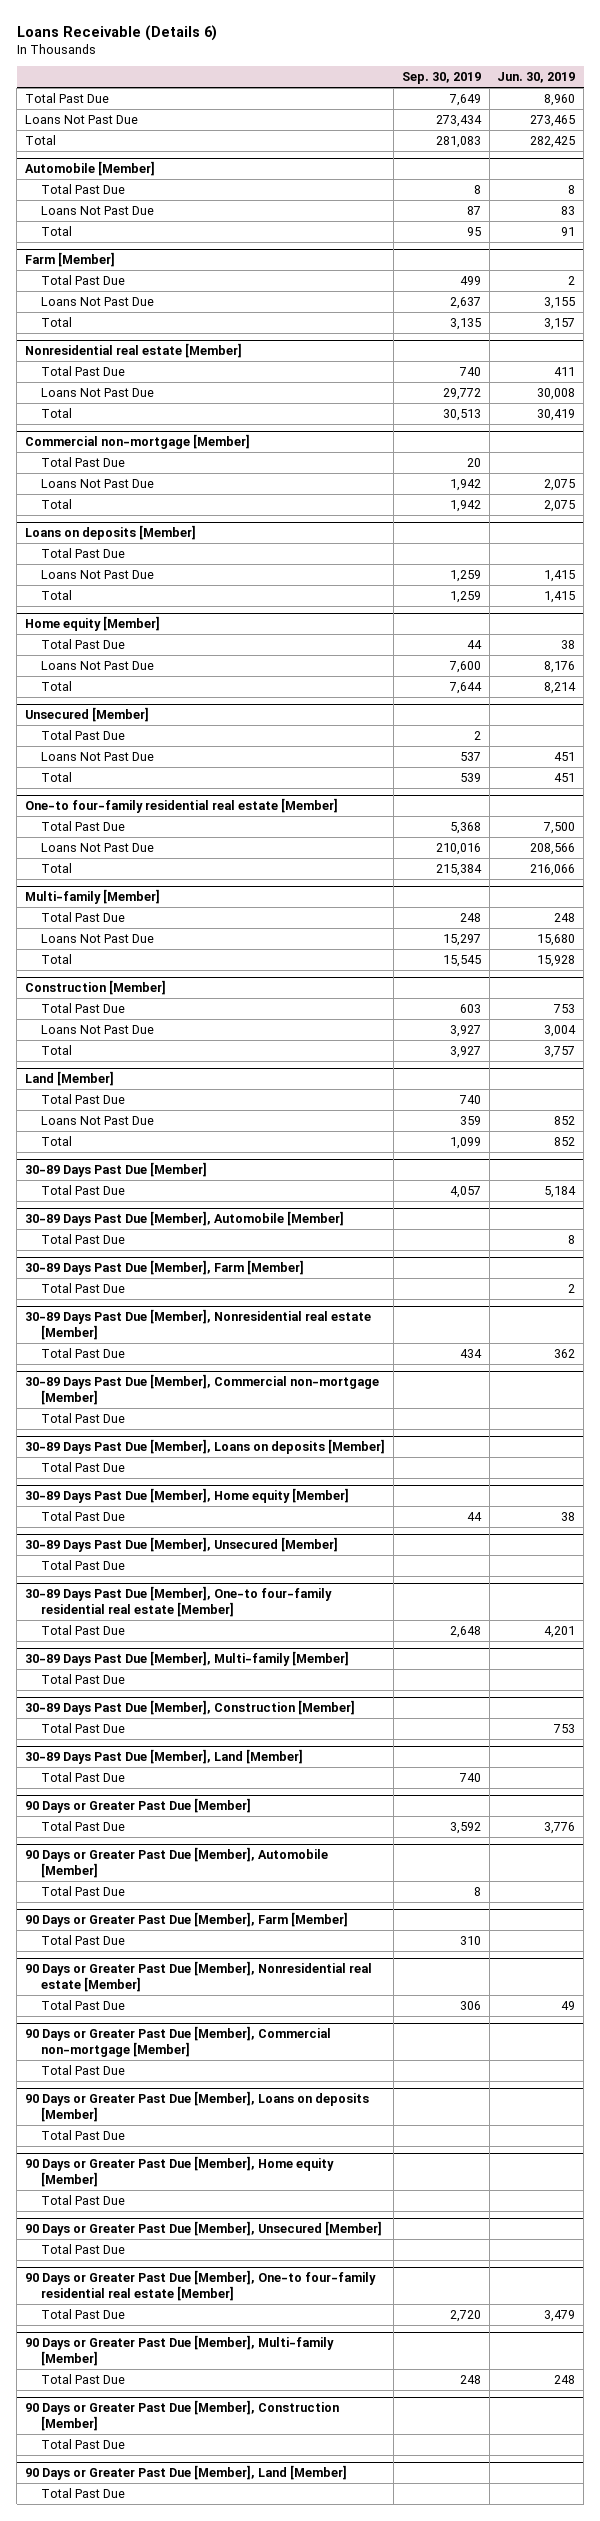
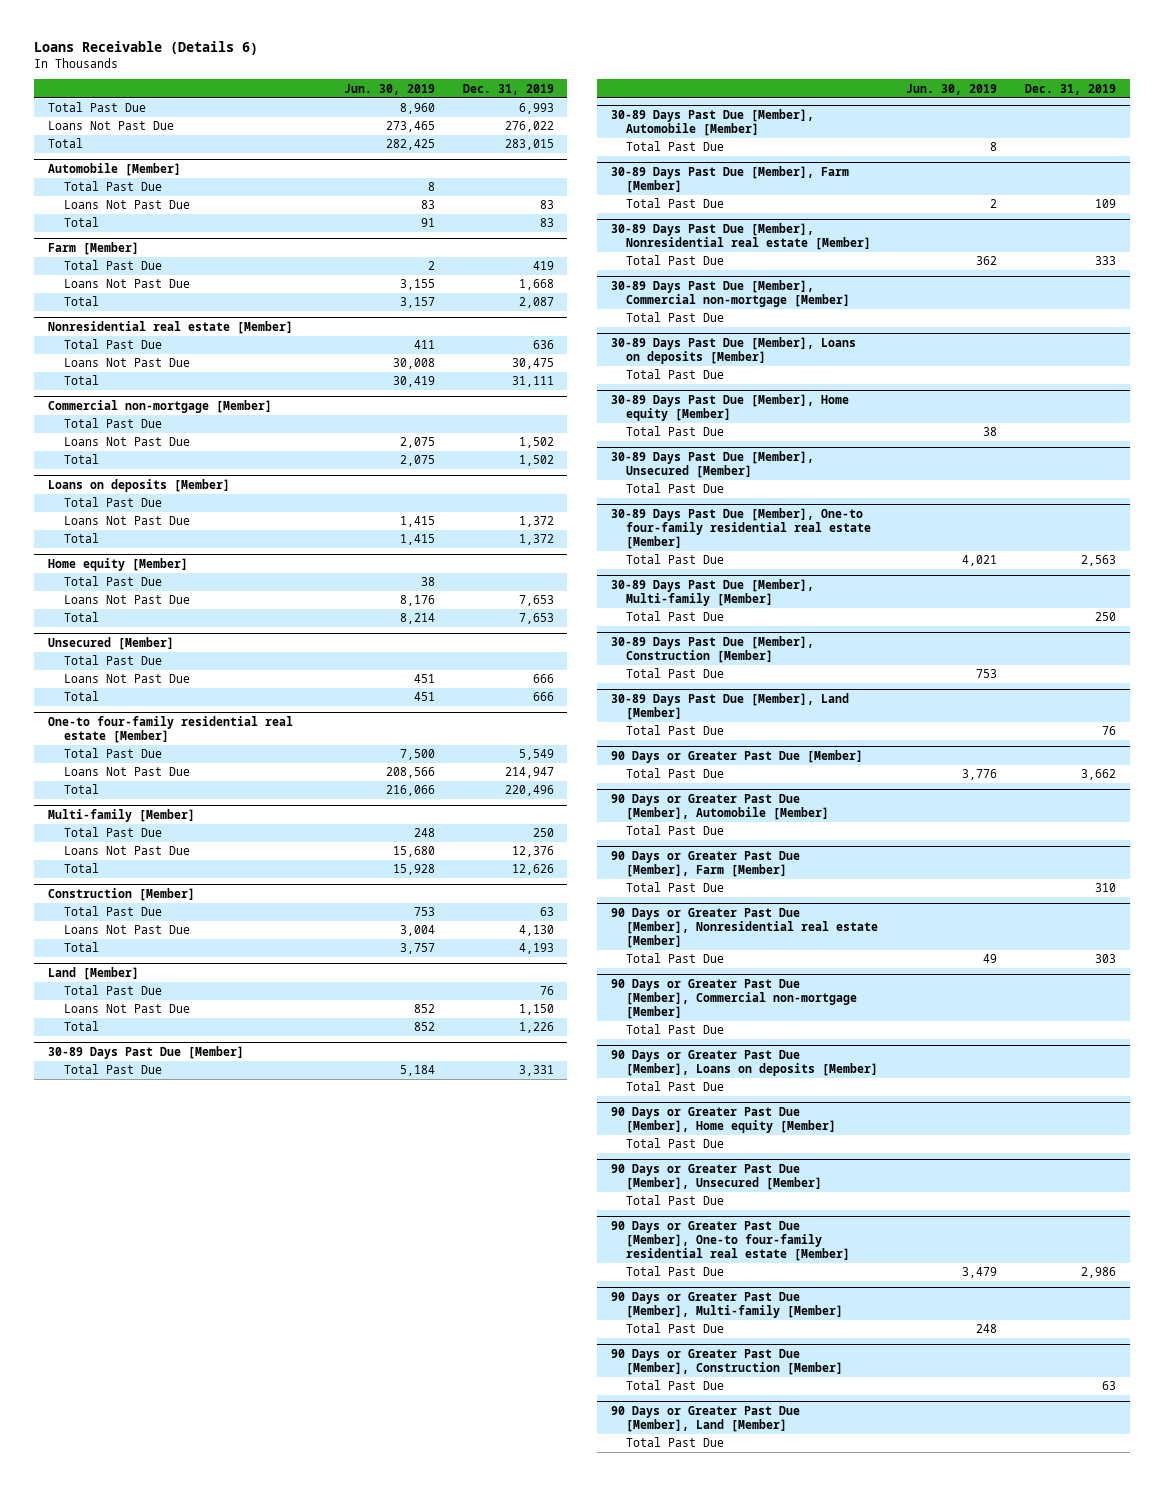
- | Sep. 30, 2019 | Jun. 30, 2019
+ | Jun. 30, 2019 | Dec. 31, 2019
@ 30-89 Days Past Due [Member], One-to four-family residential real estate [Member]
- Total Past Due | 2,648 | 4,201
+ Total Past Due | 4,021 | 2,563

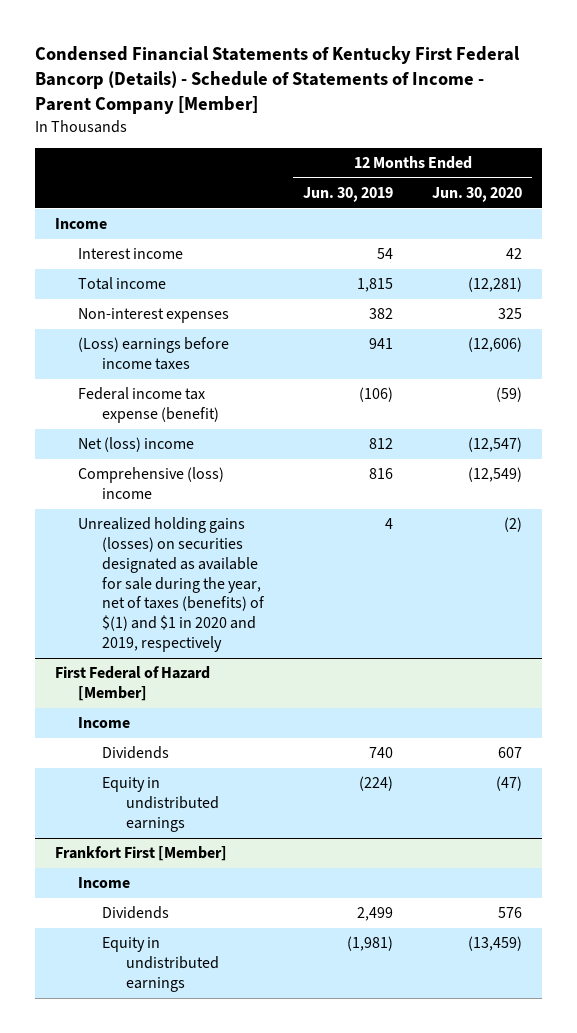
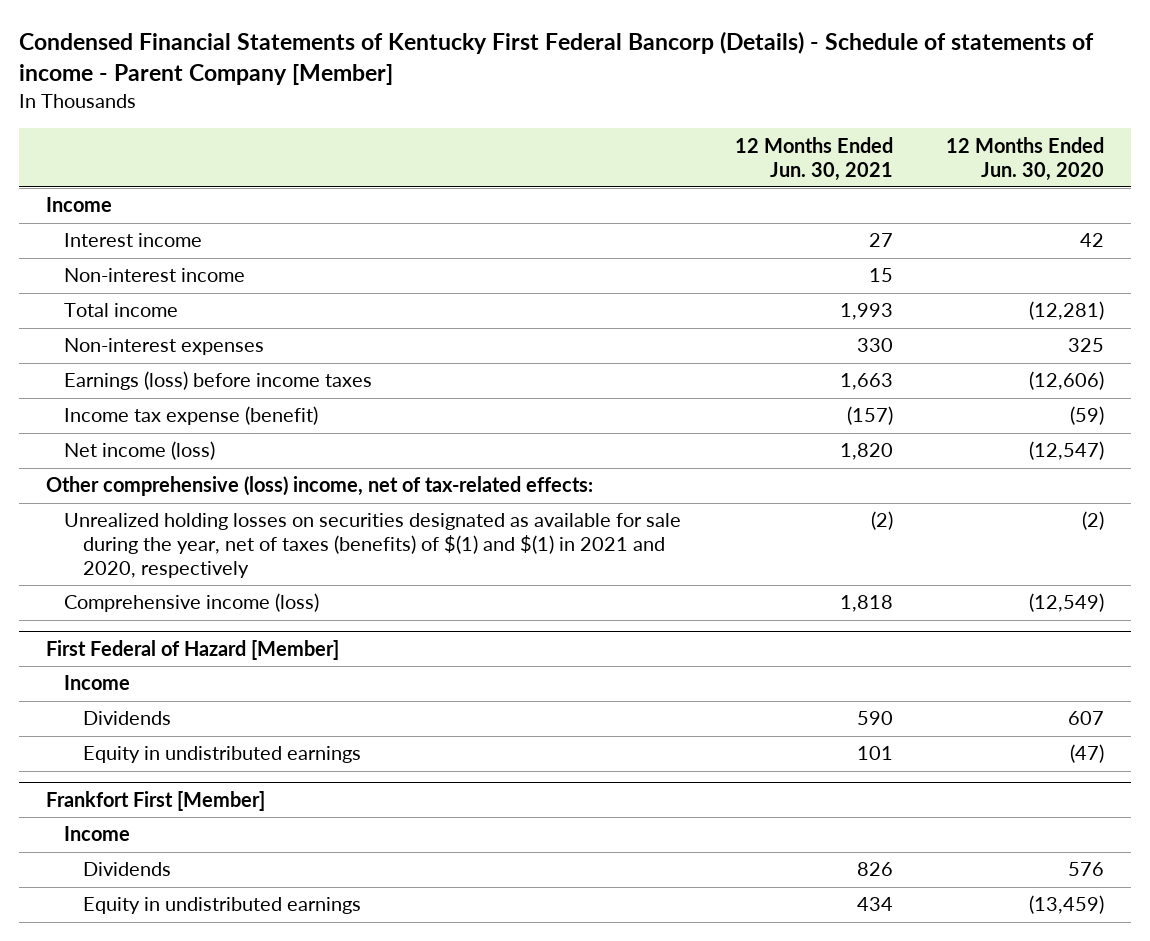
- Condensed Financial Statements of Kentucky First Federal Bancorp (Details) - Schedule of Statements of Income - Parent Company [Member]
+ Condensed Financial Statements of Kentucky First Federal Bancorp (Details) - Schedule of statements of income - Parent Company [Member]
- | 12 Months Ended Jun. 30, 2019 | 12 Months Ended Jun. 30, 2020
+ | 12 Months Ended Jun. 30, 2021 | 12 Months Ended Jun. 30, 2020
+ Non-interest income | 15 |
- (Loss) earnings before income taxes | 941 | (12,606)
- Federal income tax expense (benefit) | (106) | (59)
- Net (loss) income | 812 | (12,547)
- Comprehensive (loss) income | 816 | (12,549)
- Unrealized holding gains (losses) on securities designated as available for sale during the year, net of taxes (benefits) of $(1) and $1 in 2020 and 2019, respectively | 4 | (2)
+ Earnings (loss) before income taxes | 1,663 | (12,606)
+ Income tax expense (benefit) | (157) | (59)
+ Net income (loss) | 1,820 | (12,547)
+ Other comprehensive (loss) income, net of tax-related effects:
+ Unrealized holding losses on securities designated as available for sale during the year, net of taxes (benefits) of $(1) and $(1) in 2021 and 2020, respectively | (2) | (2)
+ Comprehensive income (loss) | 1,818 | (12,549)

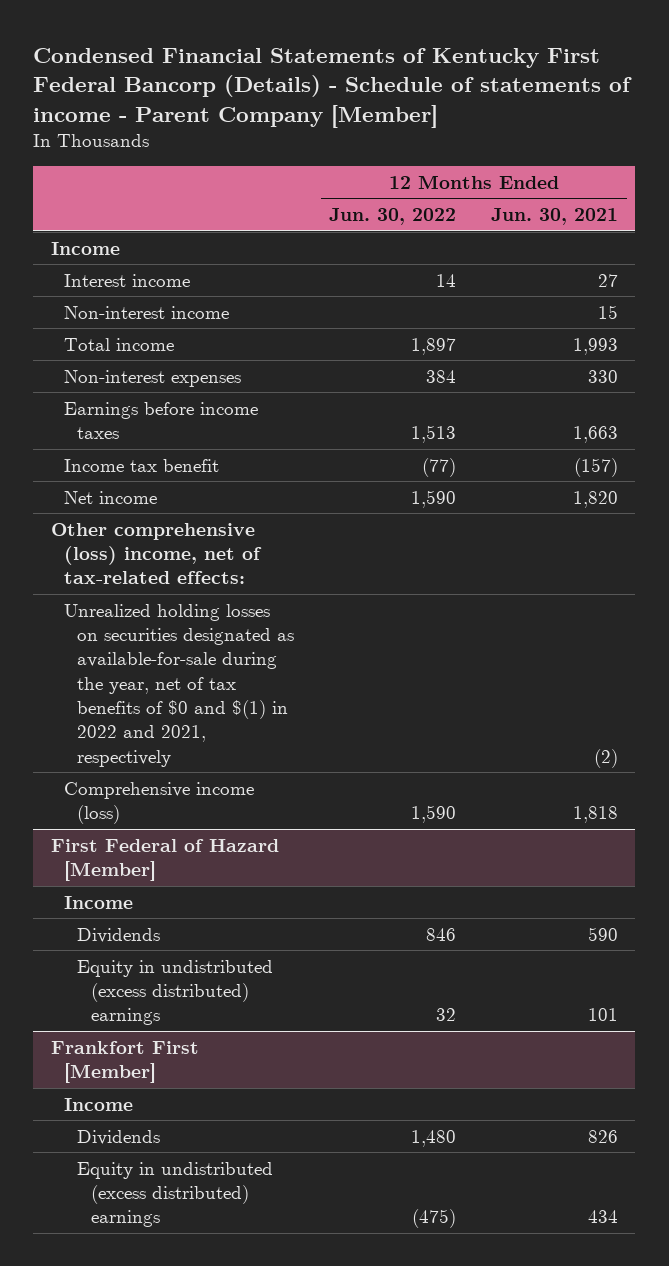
- | 12 Months Ended Jun. 30, 2021 | 12 Months Ended Jun. 30, 2020
+ | 12 Months Ended Jun. 30, 2022 | 12 Months Ended Jun. 30, 2021
- Earnings (loss) before income taxes | 1,663 | (12,606)
- Income tax expense (benefit) | (157) | (59)
- Net income (loss) | 1,820 | (12,547)
+ Earnings before income taxes | 1,513 | 1,663
+ Income tax benefit | (77) | (157)
+ Net income | 1,590 | 1,820
- Unrealized holding losses on securities designated as available for sale during the year, net of taxes (benefits) of $(1) and $(1) in 2021 and 2020, respectively | (2) | (2)
+ Unrealized holding losses on securities designated as available-for-sale during the year, net of tax benefits of $0 and $(1) in 2022 and 2021, respectively | | (2)
@ First Federal of Hazard [Member]
- Equity in undistributed earnings | 101 | (47)
+ Equity in undistributed (excess distributed) earnings | 32 | 101
@ Frankfort First [Member]
- Equity in undistributed earnings | 434 | (13,459)
+ Equity in undistributed (excess distributed) earnings | (475) | 434

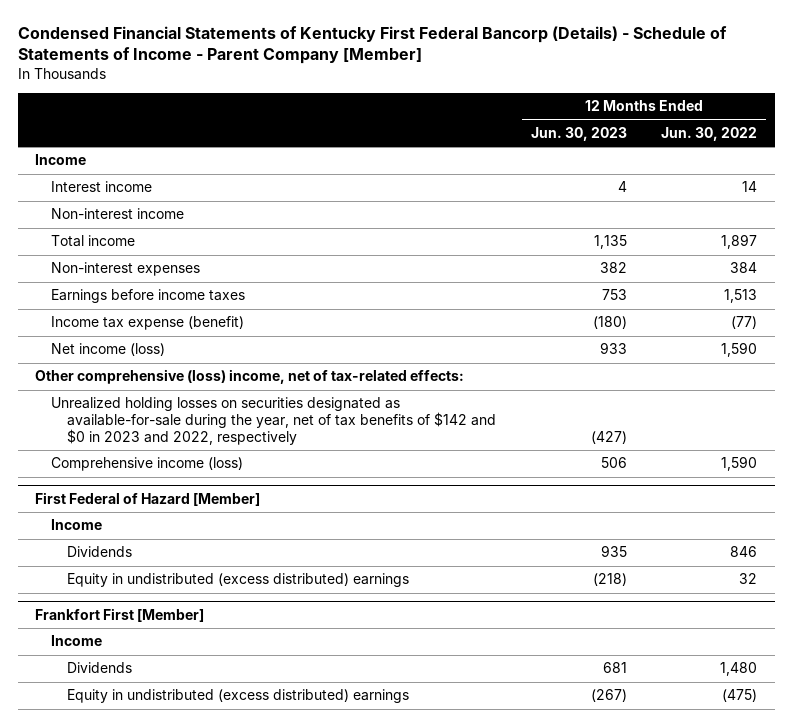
- Condensed Financial Statements of Kentucky First Federal Bancorp (Details) - Schedule of statements of income - Parent Company [Member]
+ Condensed Financial Statements of Kentucky First Federal Bancorp (Details) - Schedule of Statements of Income - Parent Company [Member]
- | 12 Months Ended Jun. 30, 2022 | 12 Months Ended Jun. 30, 2021
+ | 12 Months Ended Jun. 30, 2023 | 12 Months Ended Jun. 30, 2022
- Income tax benefit | (77) | (157)
- Net income | 1,590 | 1,820
+ Income tax expense (benefit) | (180) | (77)
+ Net income (loss) | 933 | 1,590
- Unrealized holding losses on securities designated as available-for-sale during the year, net of tax benefits of $0 and $(1) in 2022 and 2021, respectively | | (2)
+ Unrealized holding losses on securities designated as available-for-sale during the year, net of tax benefits of $142 and $0 in 2023 and 2022, respectively | (427) |

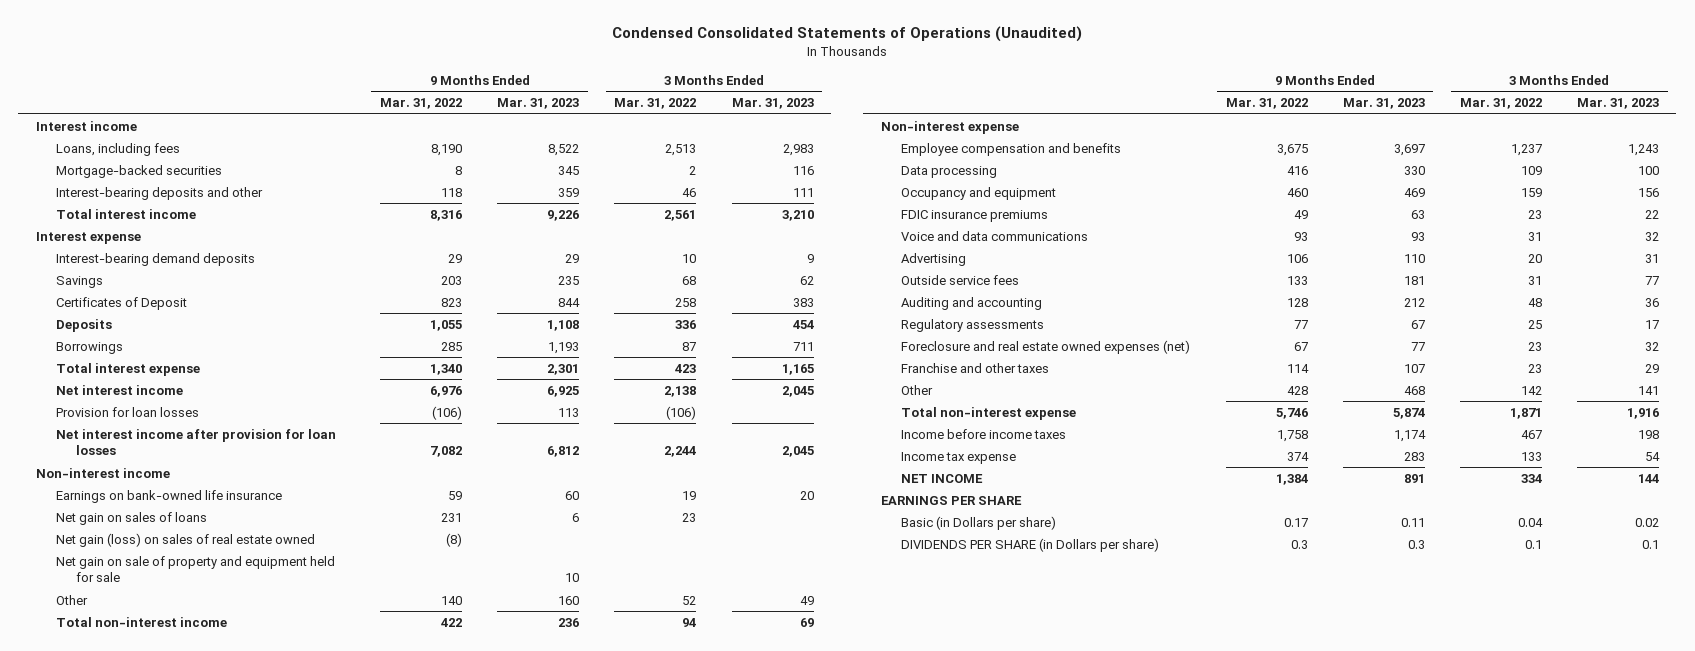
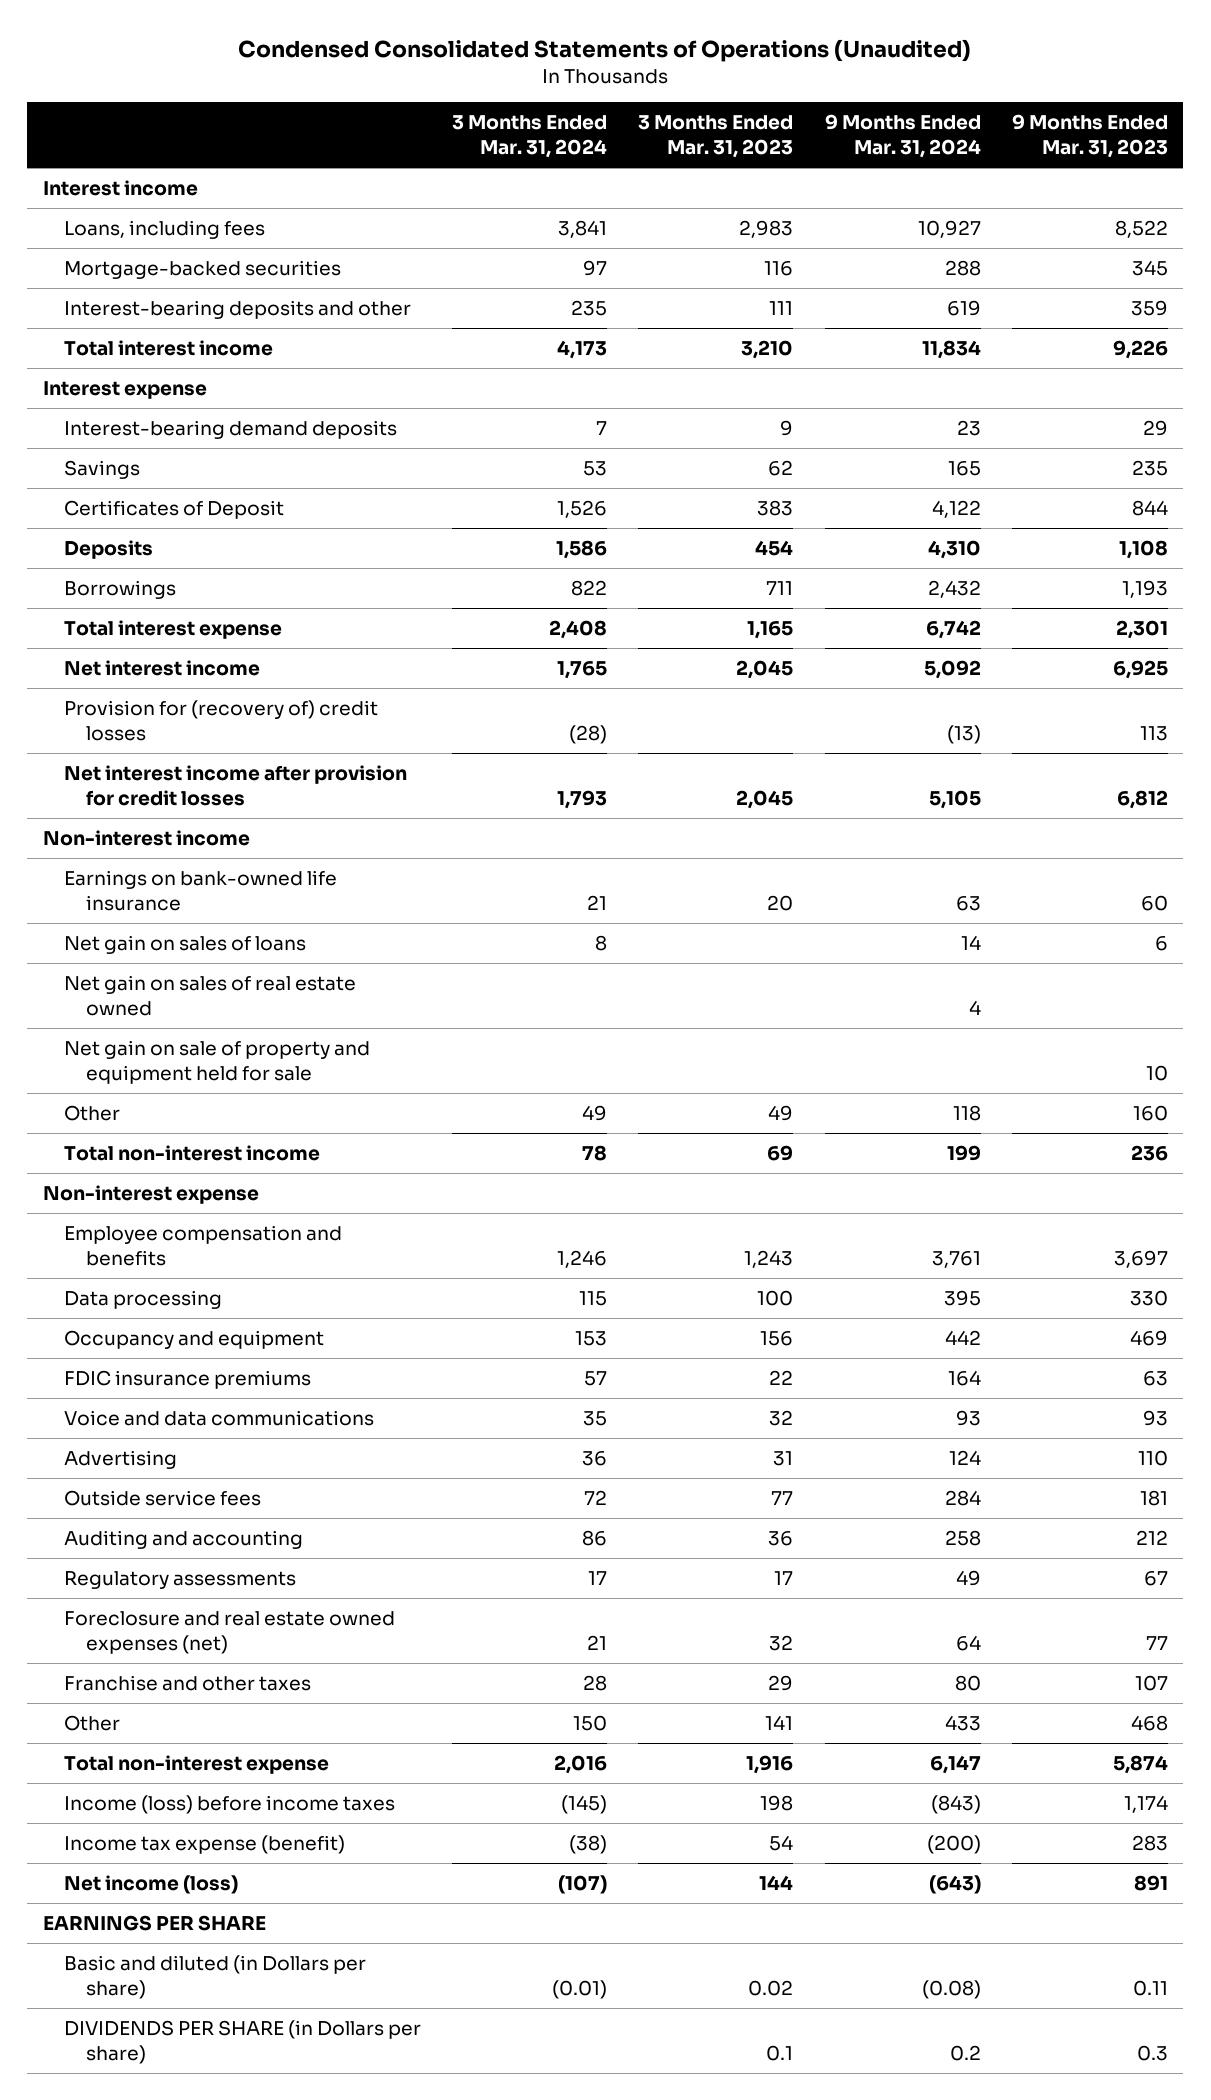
- | 9 Months Ended Mar. 31, 2022 | 9 Months Ended Mar. 31, 2023 | 3 Months Ended Mar. 31, 2022 | 3 Months Ended Mar. 31, 2023
+ | 3 Months Ended Mar. 31, 2024 | 3 Months Ended Mar. 31, 2023 | 9 Months Ended Mar. 31, 2024 | 9 Months Ended Mar. 31, 2023
- Provision for loan losses | (106) | 113 | (106) |
- Net interest income after provision for loan losses | 7,082 | 6,812 | 2,244 | 2,045
+ Provision for (recovery of) credit losses | (28) | | (13) | 113
+ Net interest income after provision for credit losses | 1,793 | 2,045 | 5,105 | 6,812
- Net gain (loss) on sales of real estate owned | (8) | | |
+ Net gain on sales of real estate owned | | | 4 |
- Income before income taxes | 1,758 | 1,174 | 467 | 198
- Income tax expense | 374 | 283 | 133 | 54
- NET INCOME | 1,384 | 891 | 334 | 144
+ Income (loss) before income taxes | (145) | 198 | (843) | 1,174
+ Income tax expense (benefit) | (38) | 54 | (200) | 283
+ Net income (loss) | (107) | 144 | (643) | 891
- Basic (in Dollars per share) | 0.17 | 0.11 | 0.04 | 0.02
+ Basic and diluted (in Dollars per share) | (0.01) | 0.02 | (0.08) | 0.11

